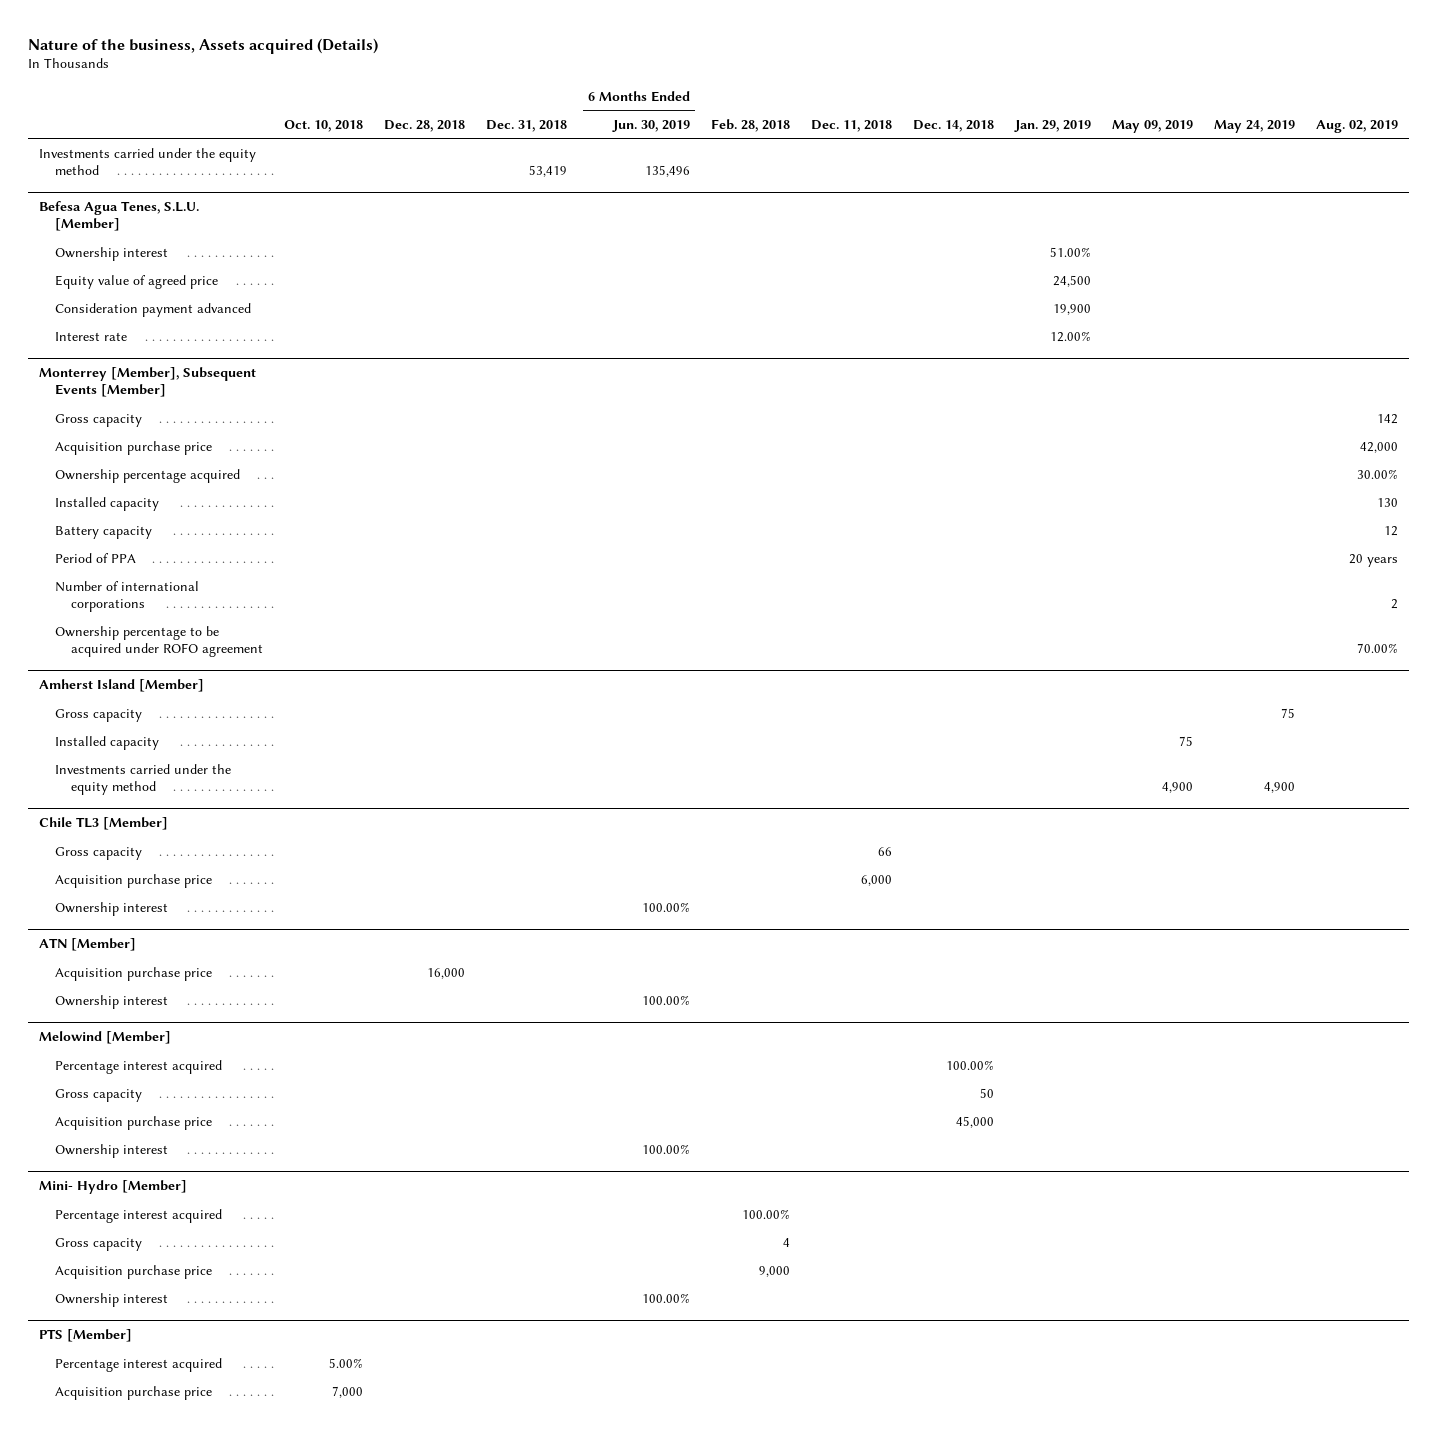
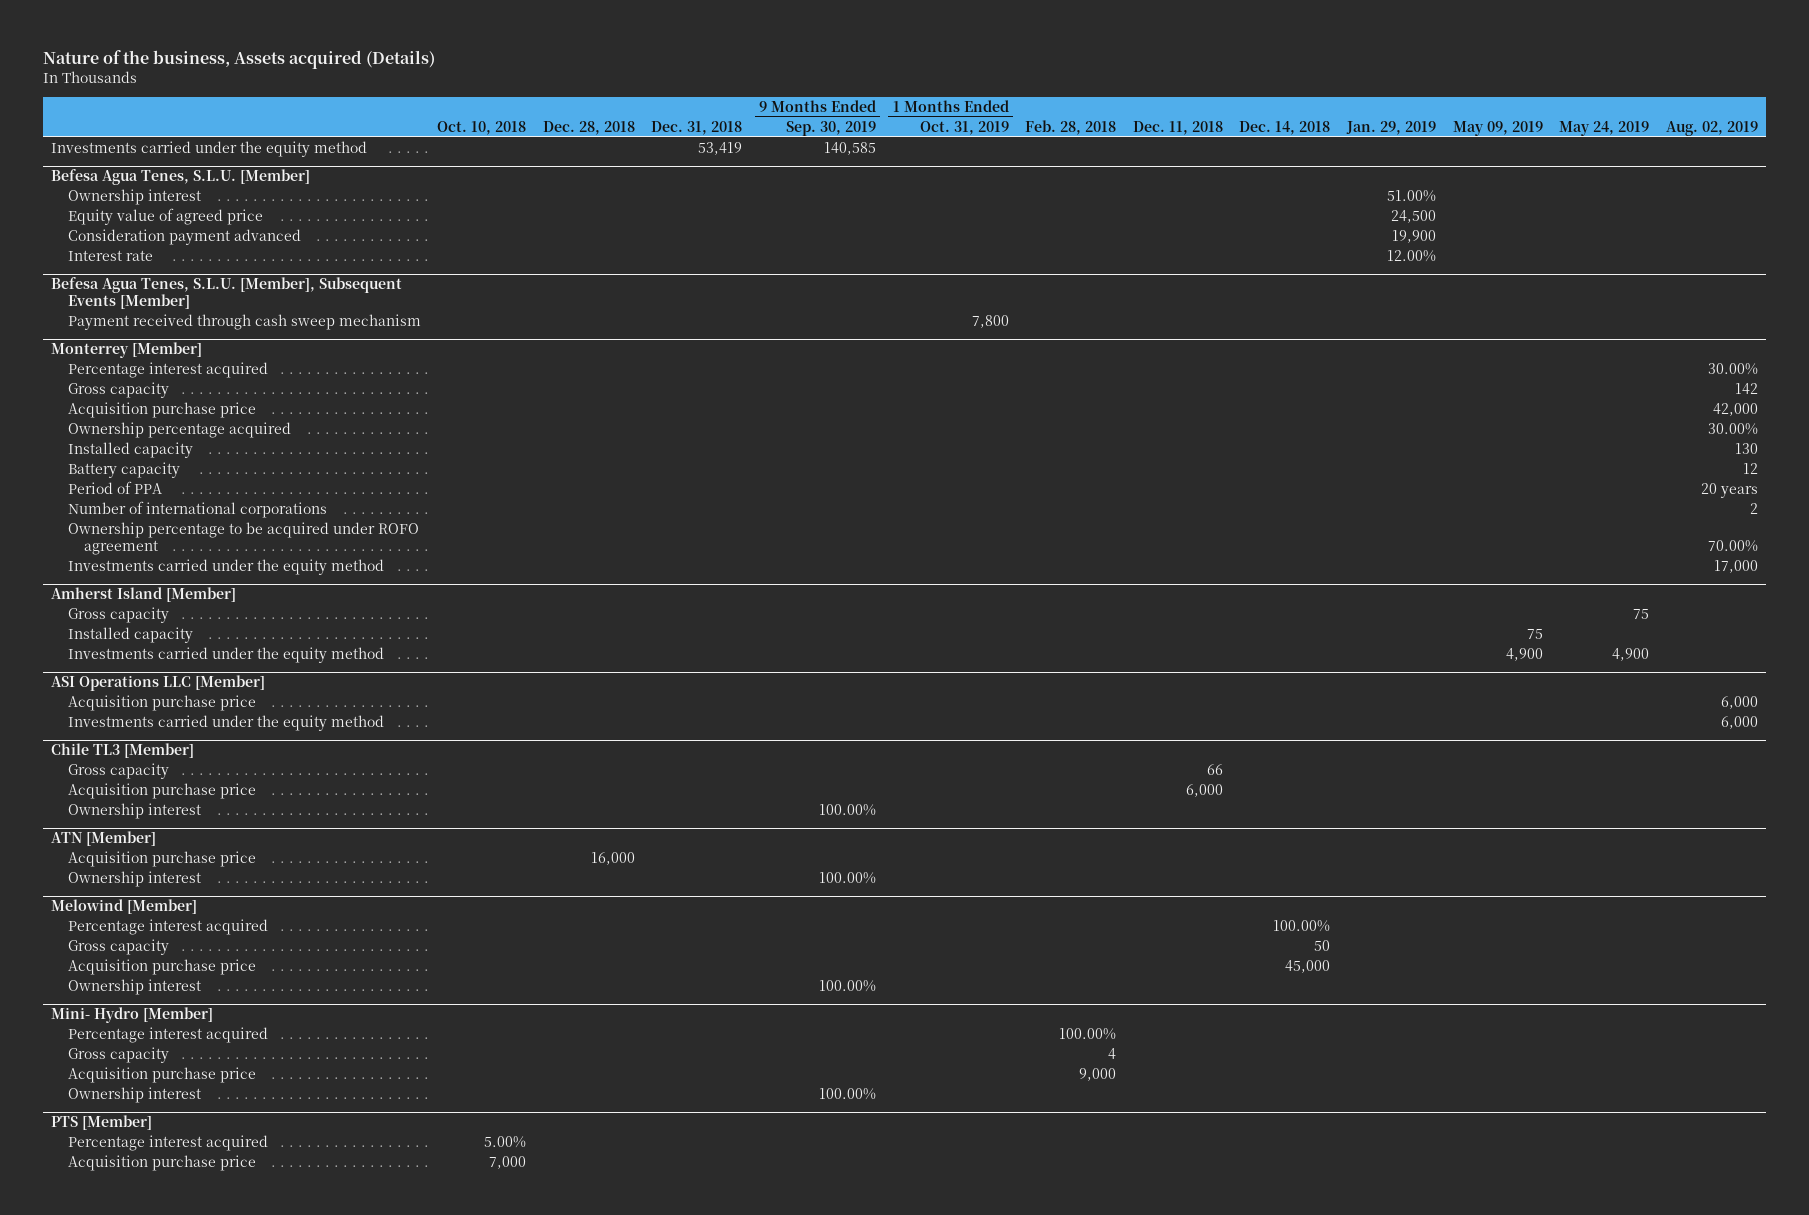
- | Oct. 10, 2018 | Dec. 28, 2018 | Dec. 31, 2018 | 6 Months Ended Jun. 30, 2019 | Feb. 28, 2018 | Dec. 11, 2018 | Dec. 14, 2018 | Jan. 29, 2019 | May 09, 2019 | May 24, 2019 | Aug. 02, 2019
+ | Oct. 10, 2018 | Dec. 28, 2018 | Dec. 31, 2018 | 9 Months Ended Sep. 30, 2019 | 1 Months Ended Oct. 31, 2019 | Feb. 28, 2018 | Dec. 11, 2018 | Dec. 14, 2018 | Jan. 29, 2019 | May 09, 2019 | May 24, 2019 | Aug. 02, 2019
- Monterrey [Member], Subsequent Events [Member]
+ Befesa Agua Tenes, S.L.U. [Member], Subsequent Events [Member]
+ Payment received through cash sweep mechanism | | | | | 7,800 | | | | | | |
+ Monterrey [Member]
+ Percentage interest acquired | | | | | | | | | | | | 30.00%
+ Investments carried under the equity method | | | | | | | | | | | | 17,000
+ ASI Operations LLC [Member]
+ Acquisition purchase price | | | | | | | | | | | | 6,000
+ Investments carried under the equity method | | | | | | | | | | | | 6,000

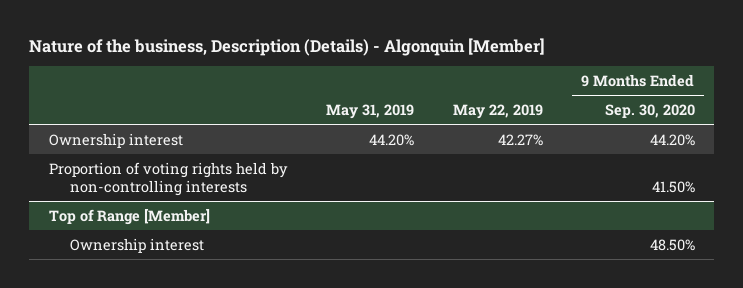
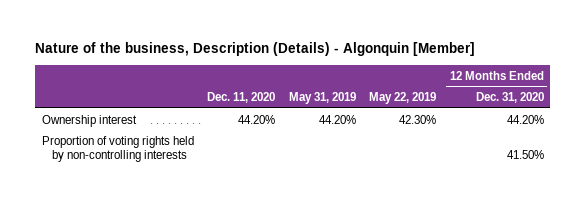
- | May 31, 2019 | May 22, 2019 | 9 Months Ended Sep. 30, 2020
+ | Dec. 11, 2020 | May 31, 2019 | May 22, 2019 | 12 Months Ended Dec. 31, 2020
- Ownership interest | 44.20% | 42.27% | 44.20%
+ Ownership interest | 44.20% | 44.20% | 42.30% | 44.20%
- Top of Range [Member]
- Ownership interest | | | 48.50%

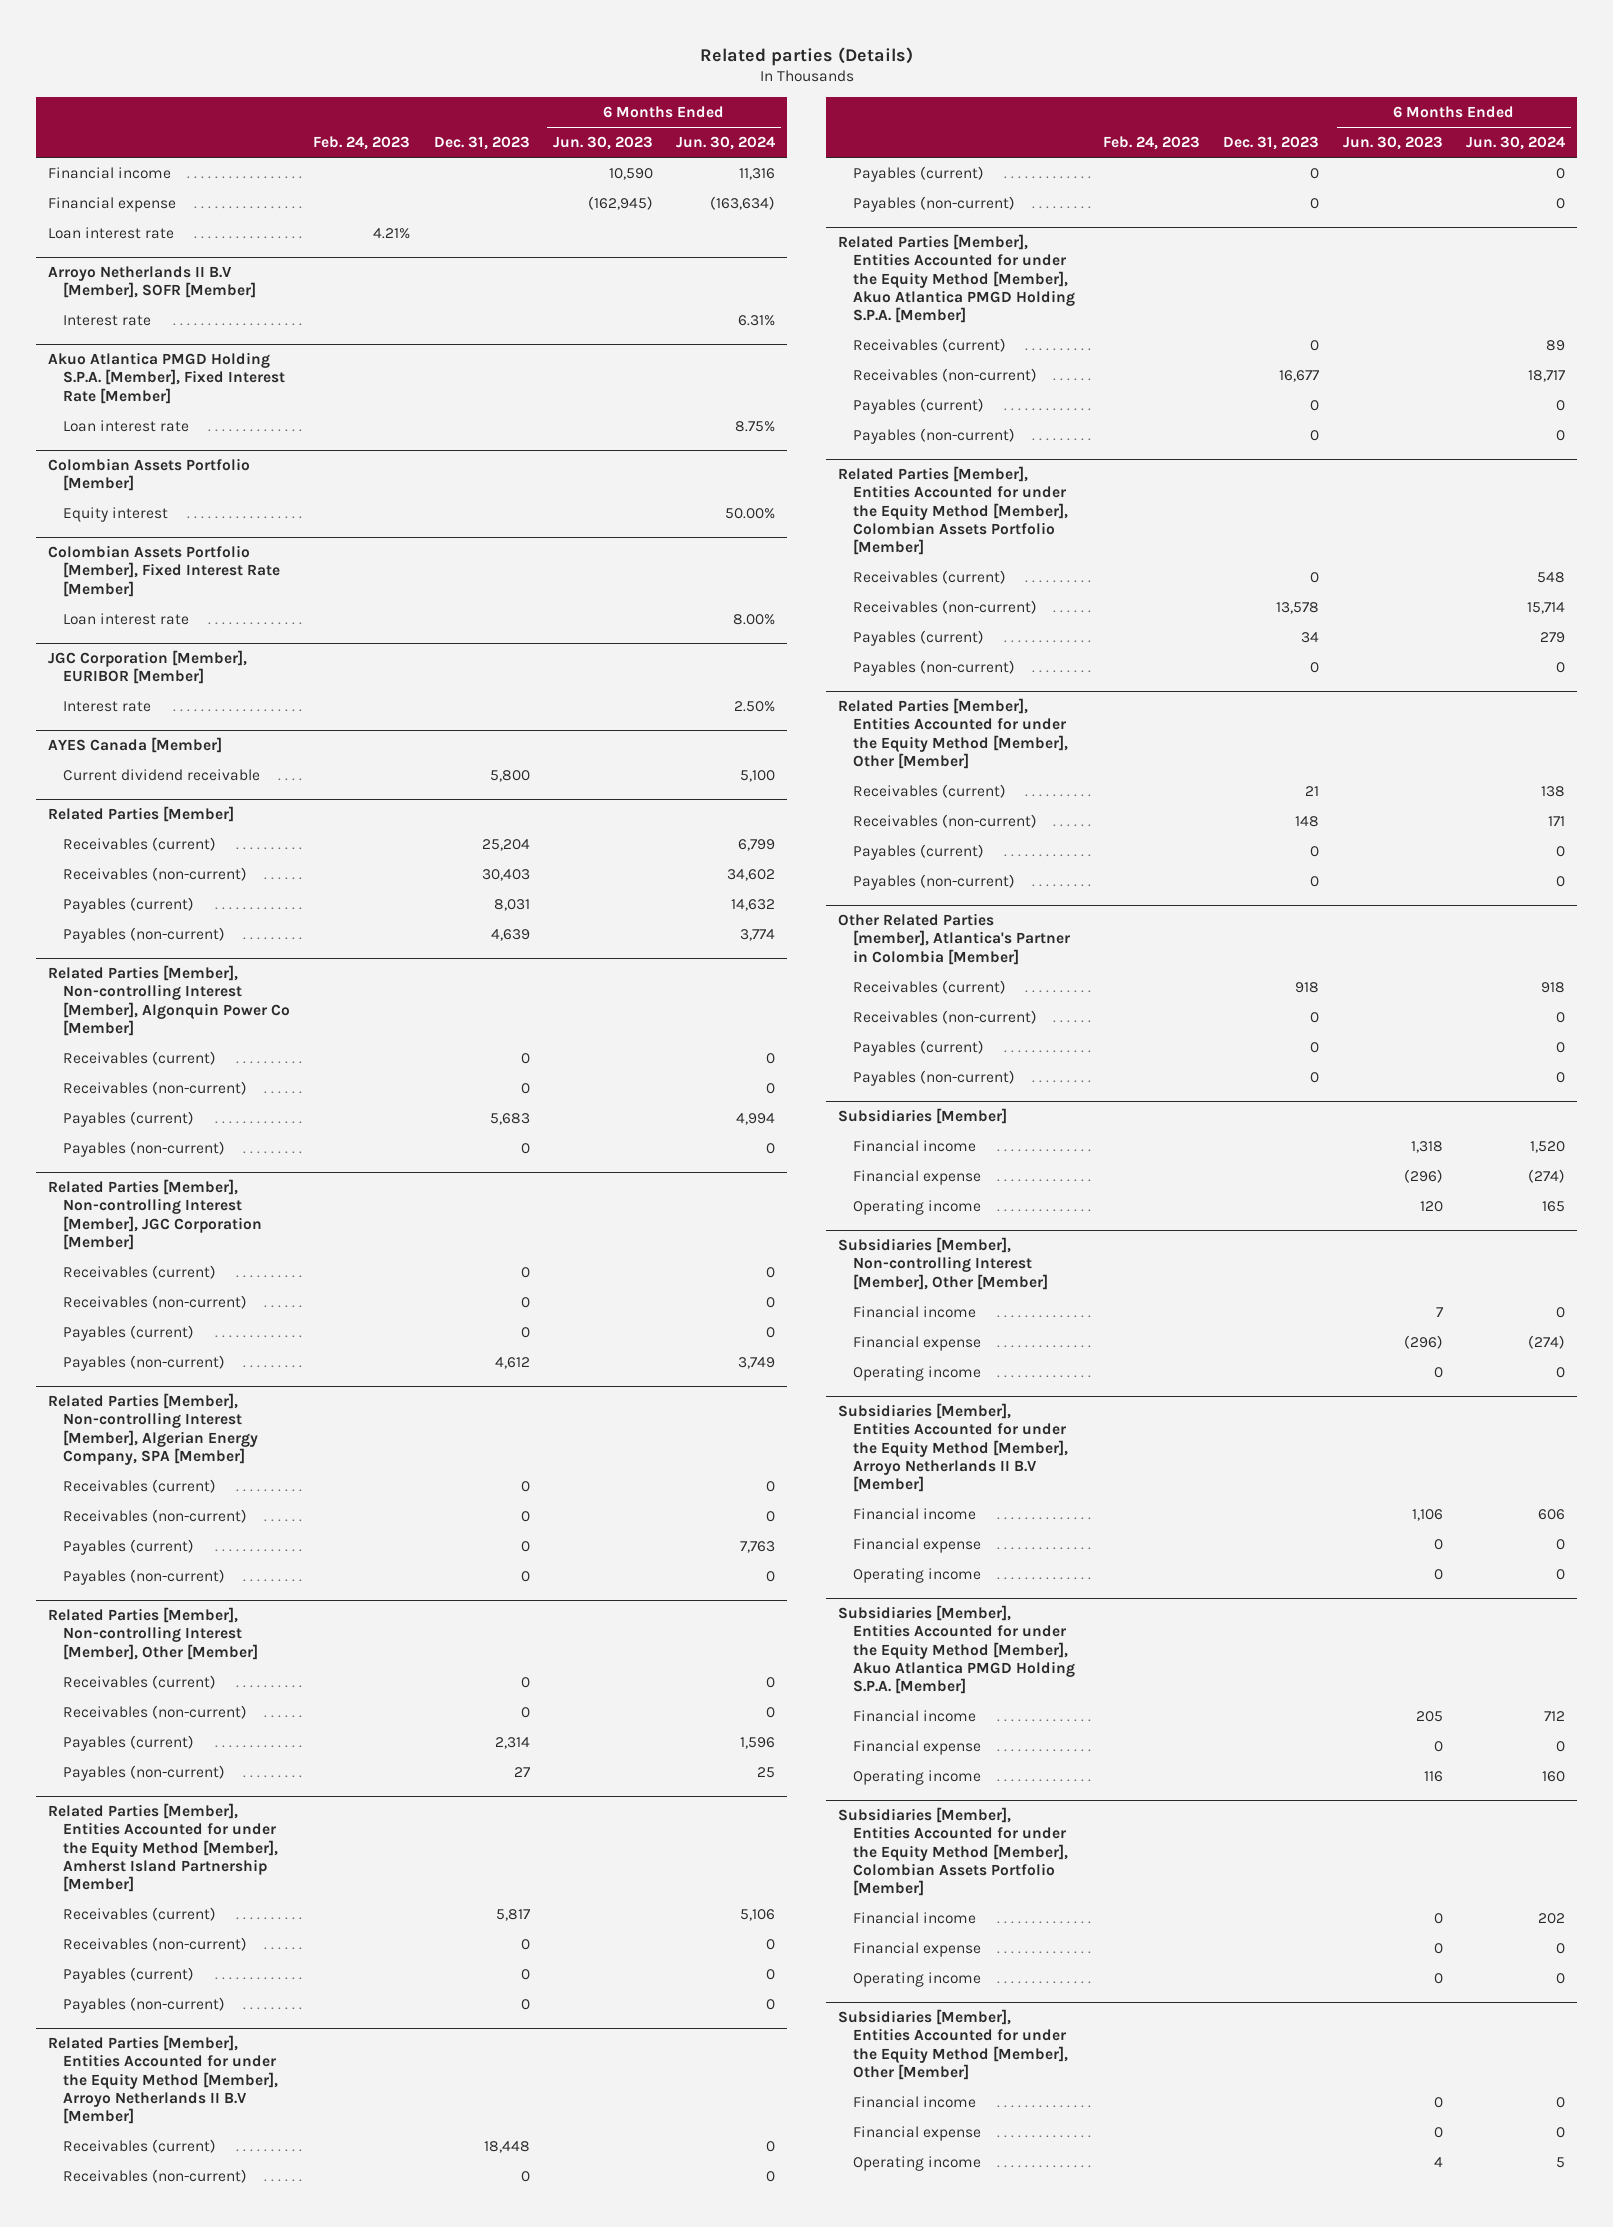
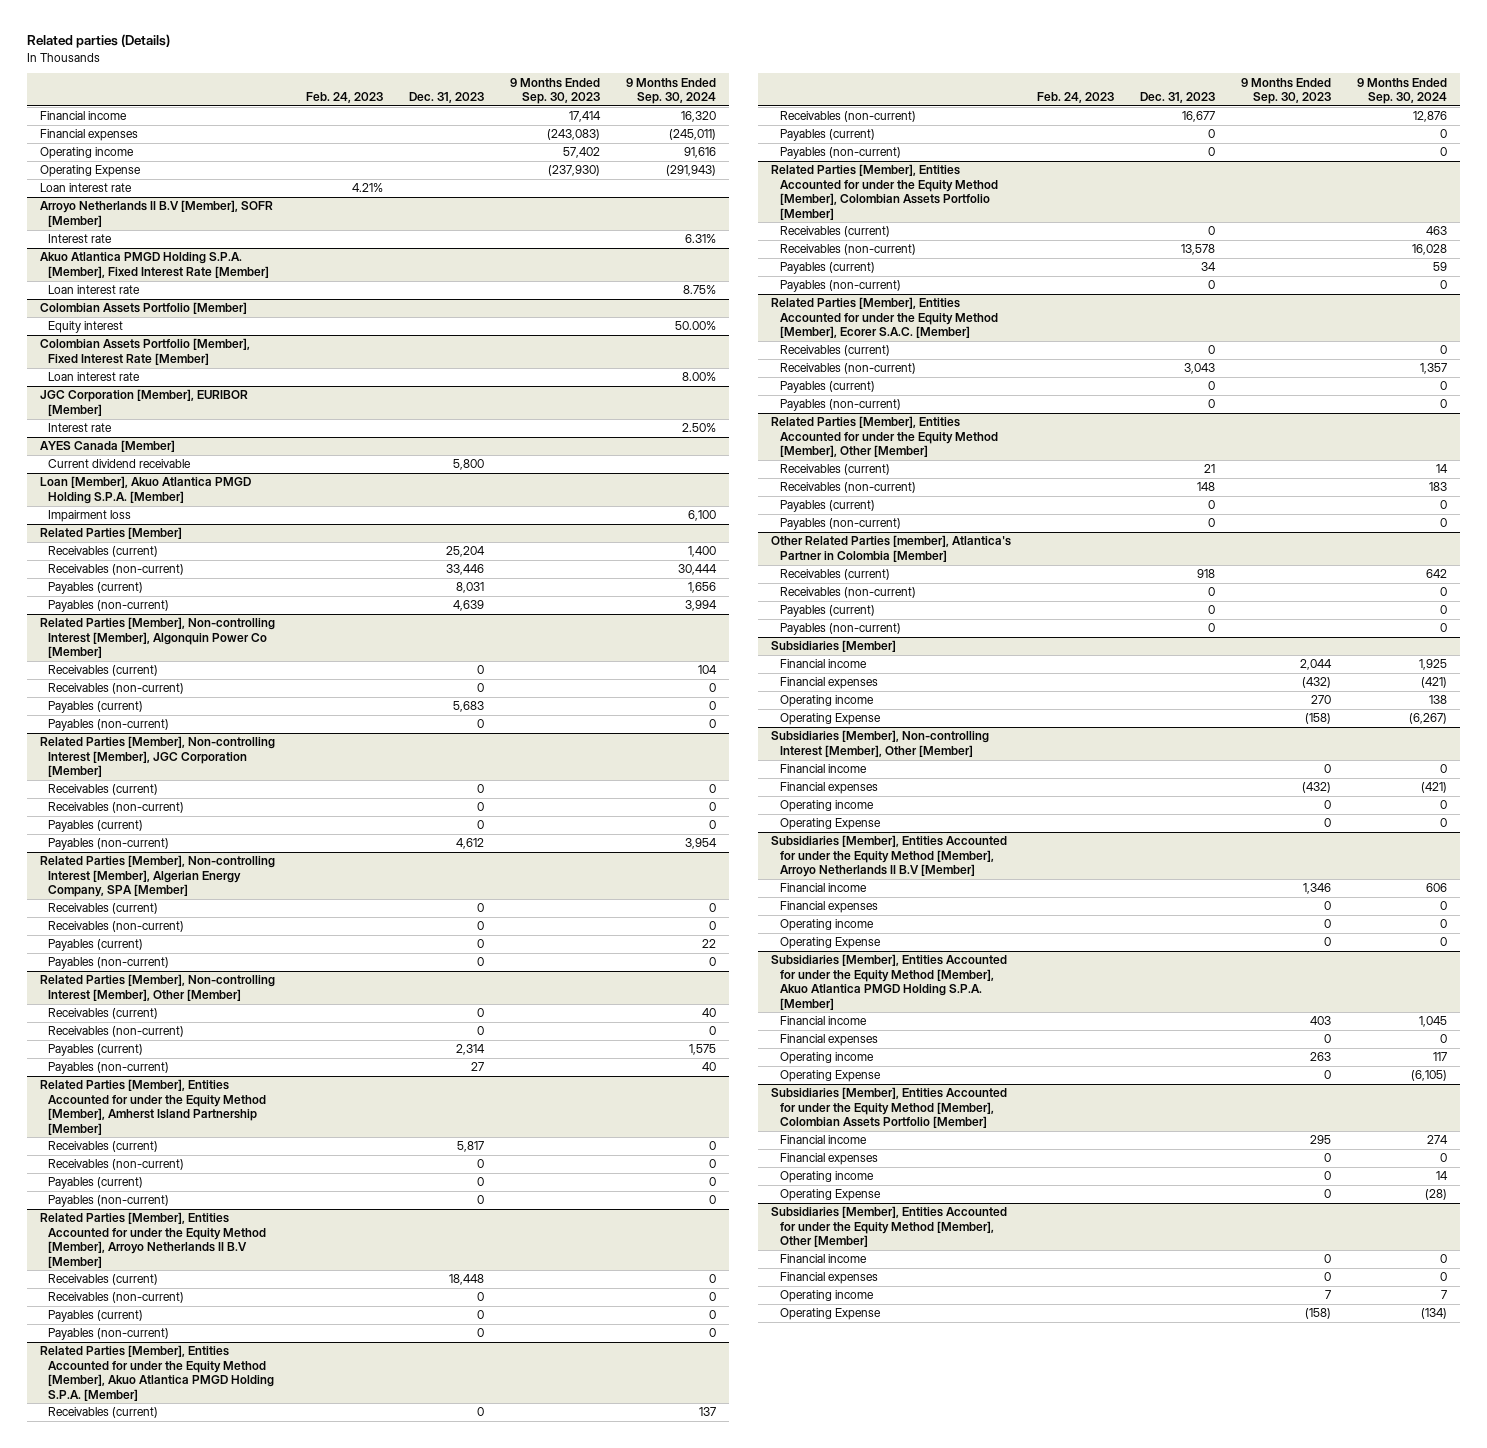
- | Feb. 24, 2023 | Dec. 31, 2023 | 6 Months Ended Jun. 30, 2023 | 6 Months Ended Jun. 30, 2024
+ | Feb. 24, 2023 | Dec. 31, 2023 | 9 Months Ended Sep. 30, 2023 | 9 Months Ended Sep. 30, 2024
- Financial expense | | | (162,945) | (163,634)
+ Financial expenses | | | (243,083) | (245,011)
+ Operating income | | | 57,402 | 91,616
+ Operating Expense | | | (237,930) | (291,943)
+ Loan [Member], Akuo Atlantica PMGD Holding S.P.A. [Member]
+ Impairment loss | | | | 6,100
@ Related Parties [Member]
- Receivables (non-current) | | 30,403 | | 34,602
+ Receivables (non-current) | | 33,446 | | 30,444
+ Related Parties [Member], Entities Accounted for under the Equity Method [Member], Ecorer S.A.C. [Member]
+ Receivables (current) | | 0 | | 0
+ Receivables (non-current) | | 3,043 | | 1,357
+ Payables (current) | | 0 | | 0
+ Payables (non-current) | | 0 | | 0
@ Subsidiaries [Member]
- Financial expense | | | (296) | (274)
+ Financial expenses | | | (432) | (421)
+ Operating Expense | | | (158) | (6,267)
@ Subsidiaries [Member], Non-controlling Interest [Member], Other [Member]
- Financial expense | | | (296) | (274)
+ Financial expenses | | | (432) | (421)
+ Operating Expense | | | 0 | 0
@ Subsidiaries [Member], Entities Accounted for under the Equity Method [Member], Arroyo Netherlands II B.V [Member]
- Financial expense | | | 0 | 0
+ Financial expenses | | | 0 | 0
+ Operating Expense | | | 0 | 0
@ Subsidiaries [Member], Entities Accounted for under the Equity Method [Member], Akuo Atlantica PMGD Holding S.P.A. [Member]
- Financial expense | | | 0 | 0
+ Financial expenses | | | 0 | 0
+ Operating Expense | | | 0 | (6,105)
@ Subsidiaries [Member], Entities Accounted for under the Equity Method [Member], Colombian Assets Portfolio [Member]
- Financial expense | | | 0 | 0
+ Financial expenses | | | 0 | 0
+ Operating Expense | | | 0 | (28)
@ Subsidiaries [Member], Entities Accounted for under the Equity Method [Member], Other [Member]
- Financial expense | | | 0 | 0
+ Financial expenses | | | 0 | 0
+ Operating Expense | | | (158) | (134)

